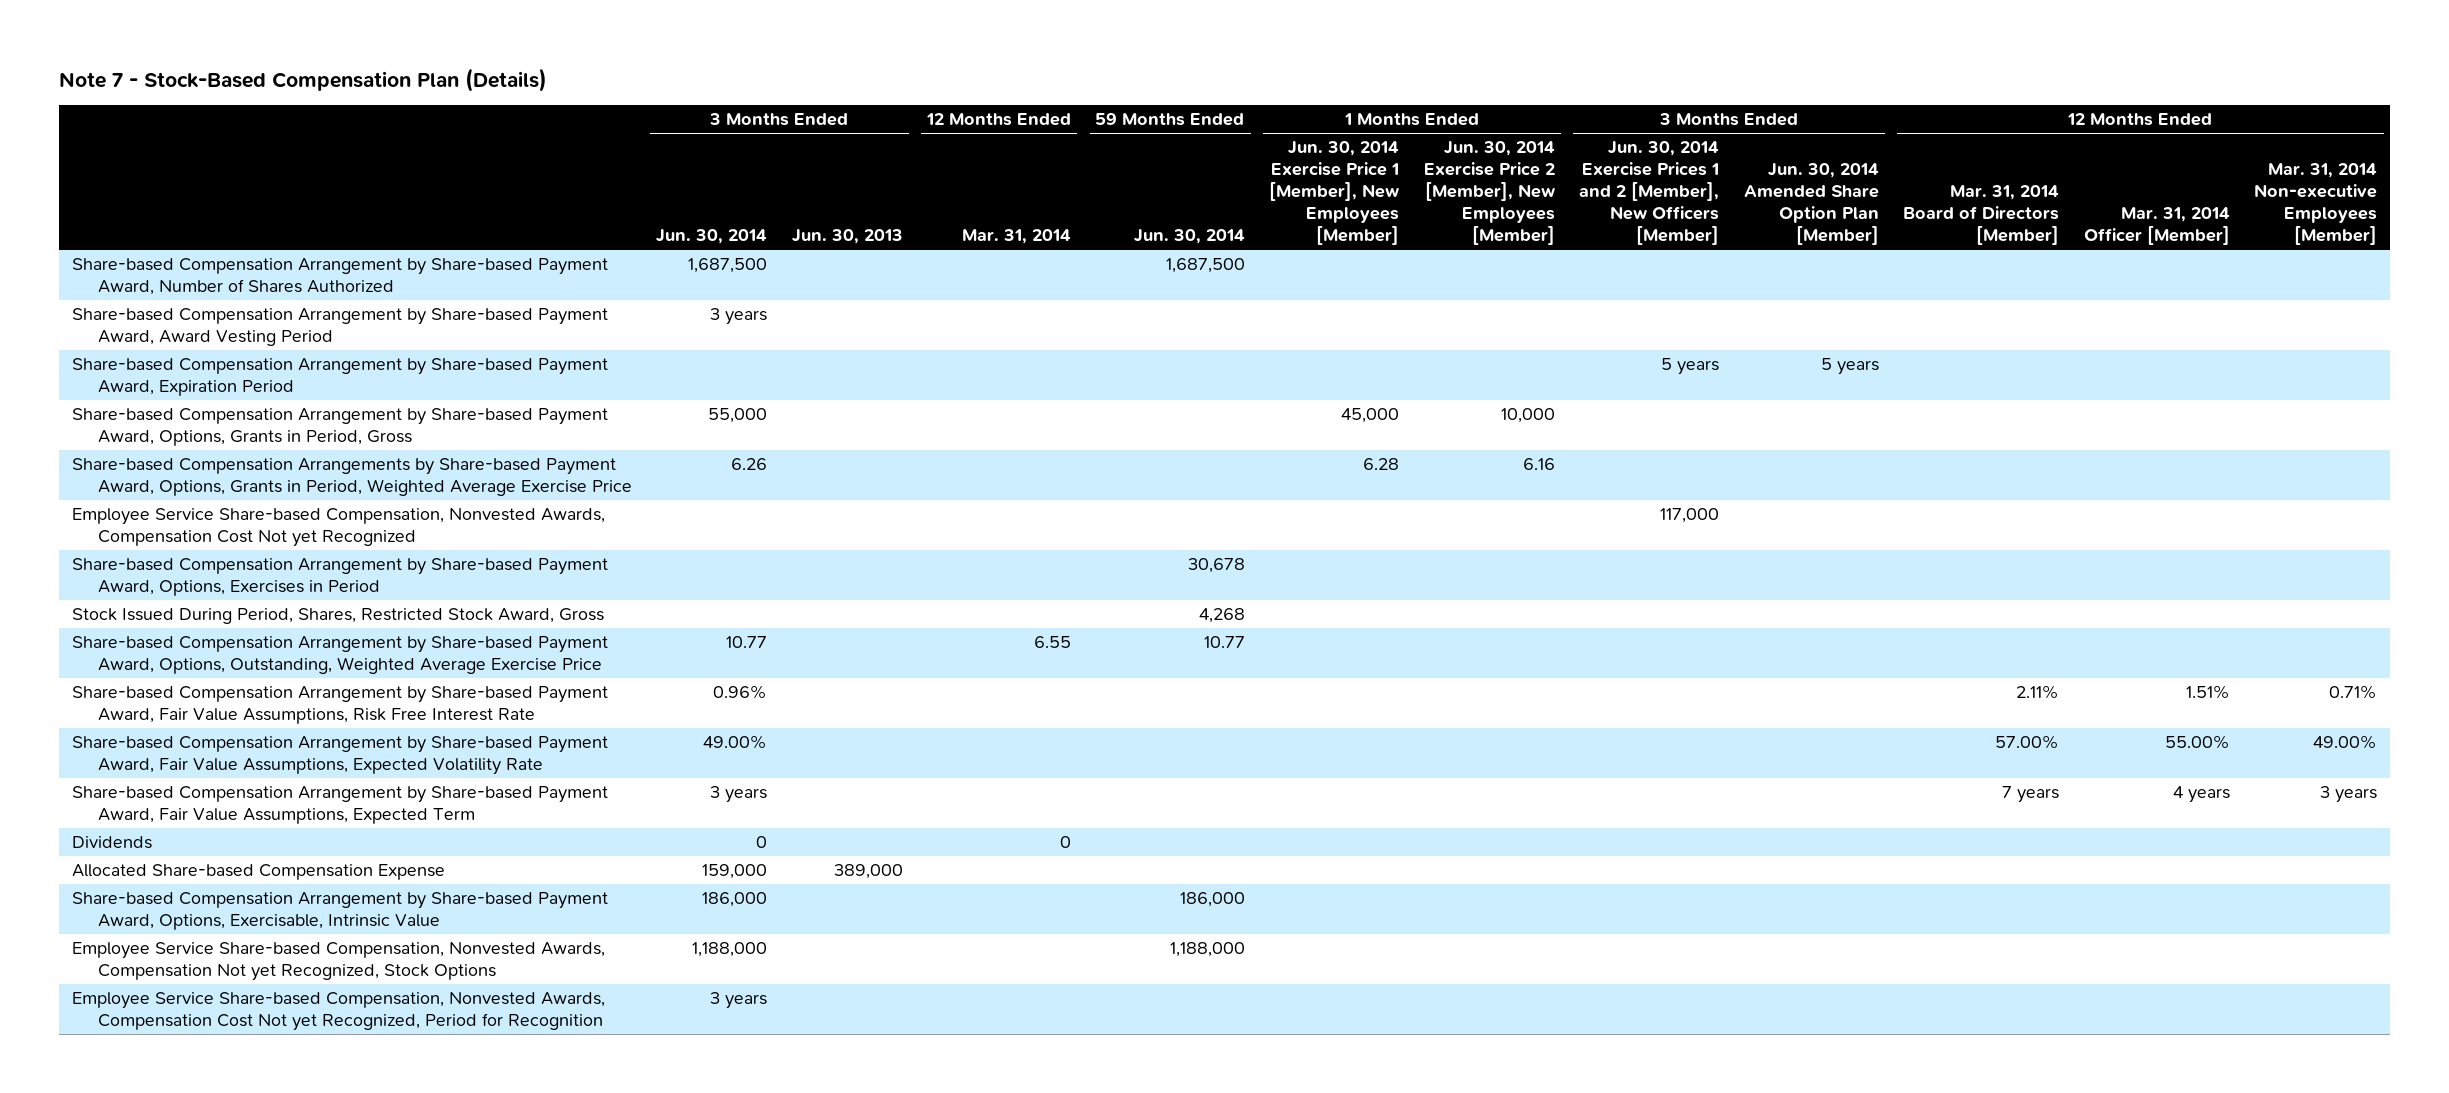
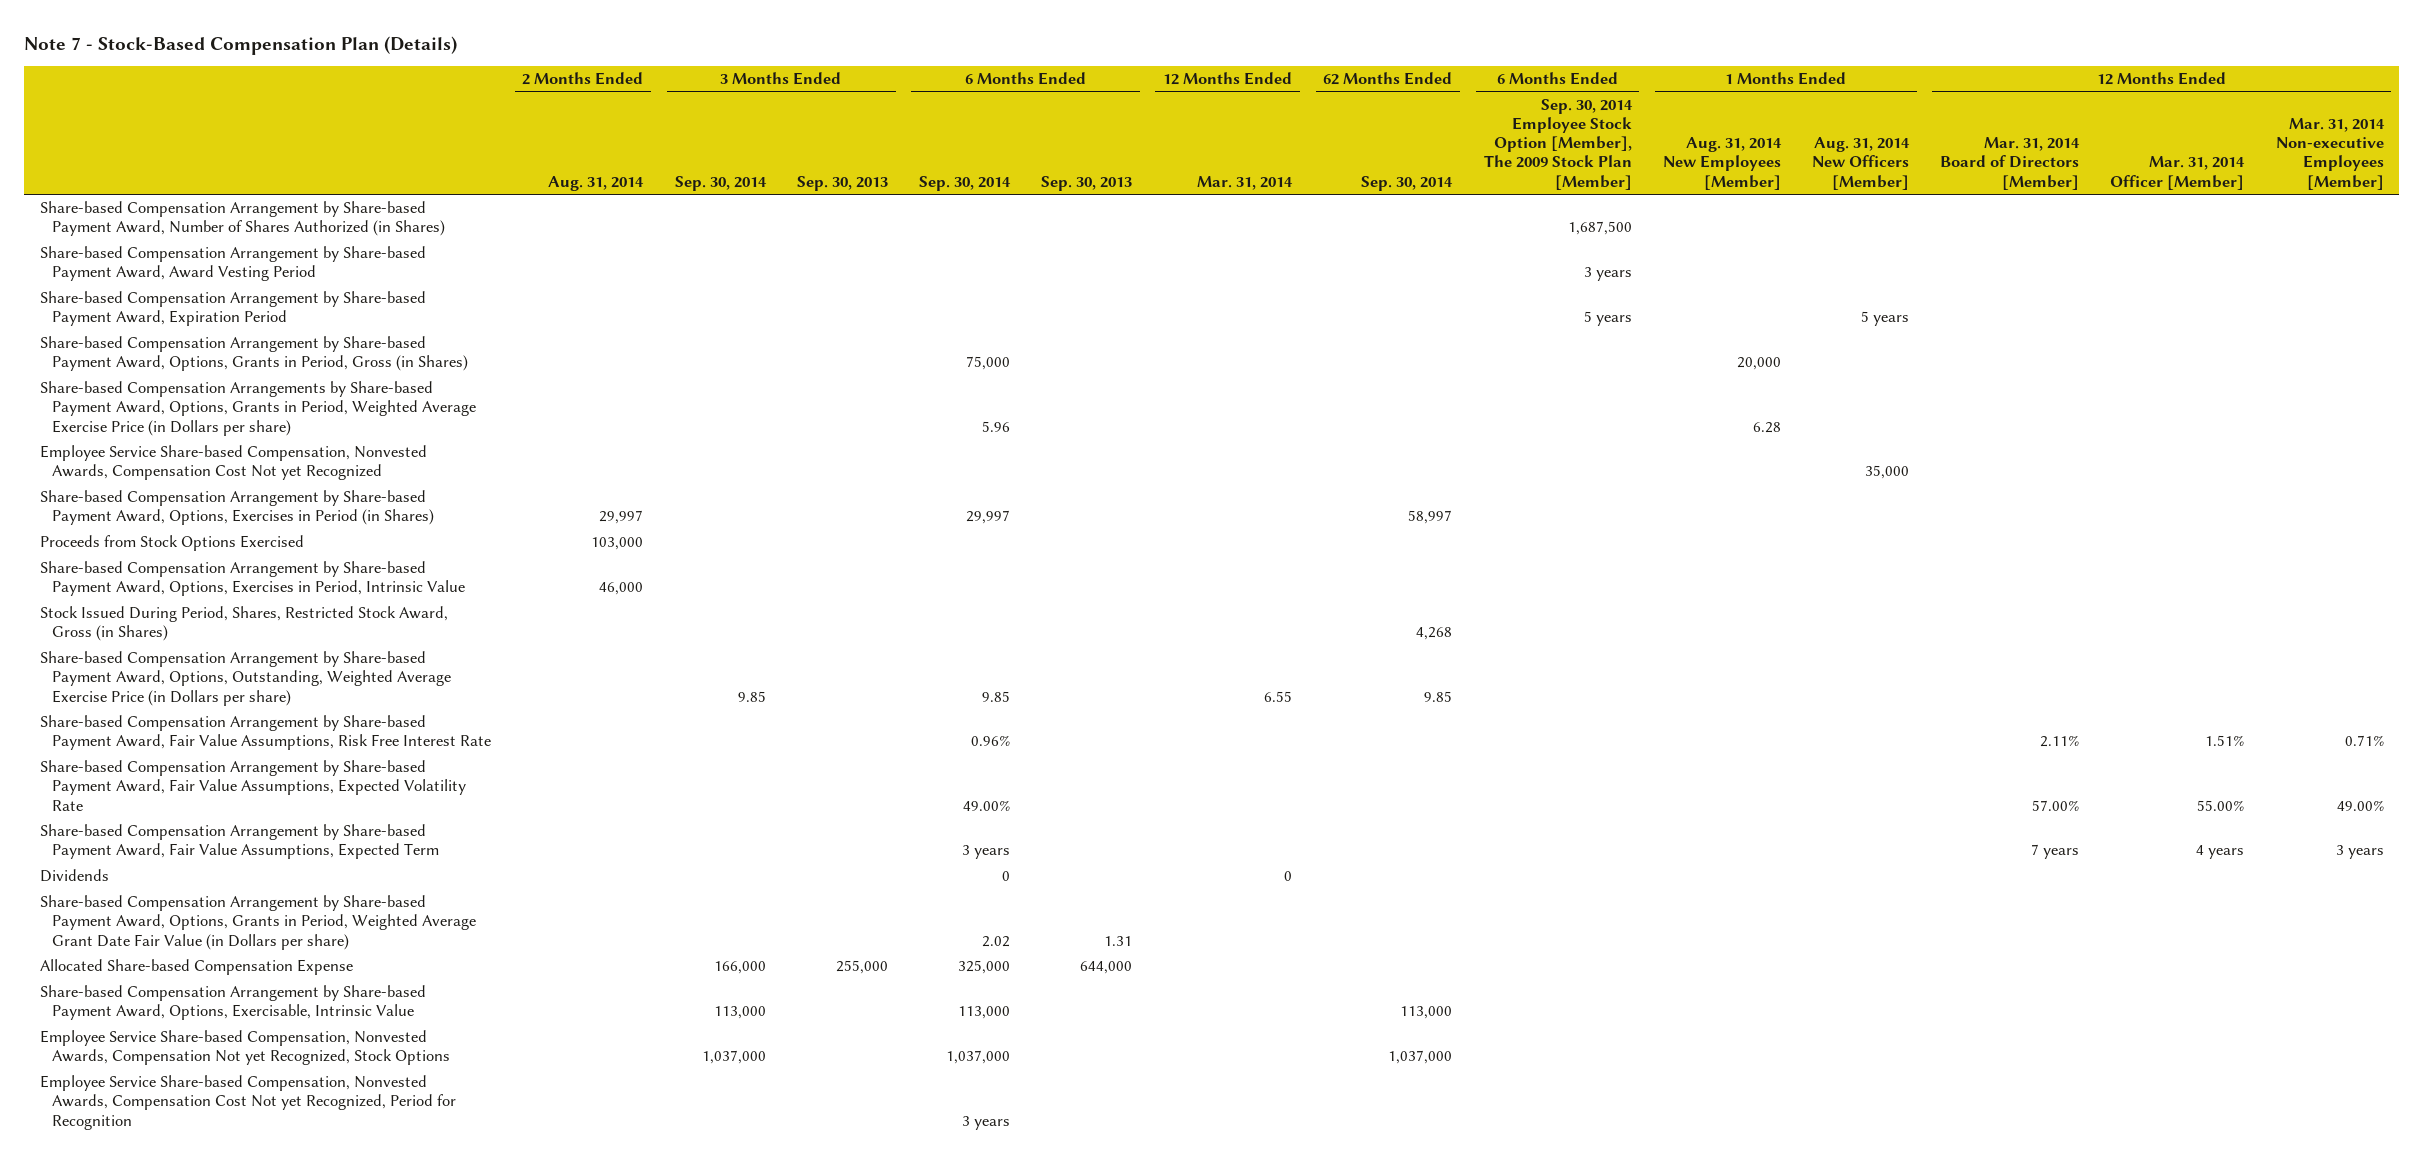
- | 3 Months Ended Jun. 30, 2014 | 3 Months Ended Jun. 30, 2013 | 12 Months Ended Mar. 31, 2014 | 59 Months Ended Jun. 30, 2014 | 1 Months Ended Jun. 30, 2014 Exercise Price 1 [Member], New Employees [Member] | 1 Months Ended Jun. 30, 2014 Exercise Price 2 [Member], New Employees [Member] | 3 Months Ended Jun. 30, 2014 Exercise Prices 1 and 2 [Member], New Officers [Member] | 3 Months Ended Jun. 30, 2014 Amended Share Option Plan [Member] | 12 Months Ended Mar. 31, 2014 Board of Directors [Member] | 12 Months Ended Mar. 31, 2014 Officer [Member] | 12 Months Ended Mar. 31, 2014 Non-executive Employees [Member]
+ | 2 Months Ended Aug. 31, 2014 | 3 Months Ended Sep. 30, 2014 | 3 Months Ended Sep. 30, 2013 | 6 Months Ended Sep. 30, 2014 | 6 Months Ended Sep. 30, 2013 | 12 Months Ended Mar. 31, 2014 | 62 Months Ended Sep. 30, 2014 | 6 Months Ended Sep. 30, 2014 Employee Stock Option [Member], The 2009 Stock Plan [Member] | 1 Months Ended Aug. 31, 2014 New Employees [Member] | 1 Months Ended Aug. 31, 2014 New Officers [Member] | 12 Months Ended Mar. 31, 2014 Board of Directors [Member] | 12 Months Ended Mar. 31, 2014 Officer [Member] | 12 Months Ended Mar. 31, 2014 Non-executive Employees [Member]
- Share-based Compensation Arrangement by Share-based Payment Award, Number of Shares Authorized | 1,687,500 | | | 1,687,500 | | | | | | |
+ Share-based Compensation Arrangement by Share-based Payment Award, Number of Shares Authorized (in Shares) | | | | | | | | 1,687,500 | | | | |
- Share-based Compensation Arrangement by Share-based Payment Award, Options, Grants in Period, Gross | 55,000 | | | | 45,000 | 10,000 | | | | |
- Share-based Compensation Arrangements by Share-based Payment Award, Options, Grants in Period, Weighted Average Exercise Price | 6.26 | | | | 6.28 | 6.16 | | | | |
+ Share-based Compensation Arrangement by Share-based Payment Award, Options, Grants in Period, Gross (in Shares) | | | | 75,000 | | | | | 20,000 | | | |
+ Share-based Compensation Arrangements by Share-based Payment Award, Options, Grants in Period, Weighted Average Exercise Price (in Dollars per share) | | | | 5.96 | | | | | 6.28 | | | |
- Share-based Compensation Arrangement by Share-based Payment Award, Options, Exercises in Period | | | | 30,678 | | | | | | |
- Stock Issued During Period, Shares, Restricted Stock Award, Gross | | | | 4,268 | | | | | | |
- Share-based Compensation Arrangement by Share-based Payment Award, Options, Outstanding, Weighted Average Exercise Price | 10.77 | | 6.55 | 10.77 | | | | | | |
+ Share-based Compensation Arrangement by Share-based Payment Award, Options, Exercises in Period (in Shares) | 29,997 | | | 29,997 | | | 58,997 | | | | | |
+ Proceeds from Stock Options Exercised | 103,000 | | | | | | | | | | | |
+ Share-based Compensation Arrangement by Share-based Payment Award, Options, Exercises in Period, Intrinsic Value | 46,000 | | | | | | | | | | | |
+ Stock Issued During Period, Shares, Restricted Stock Award, Gross (in Shares) | | | | | | | 4,268 | | | | | |
+ Share-based Compensation Arrangement by Share-based Payment Award, Options, Outstanding, Weighted Average Exercise Price (in Dollars per share) | | 9.85 | | 9.85 | | 6.55 | 9.85 | | | | | |
+ Share-based Compensation Arrangement by Share-based Payment Award, Options, Grants in Period, Weighted Average Grant Date Fair Value (in Dollars per share) | | | | 2.02 | 1.31 | | | | | | | |

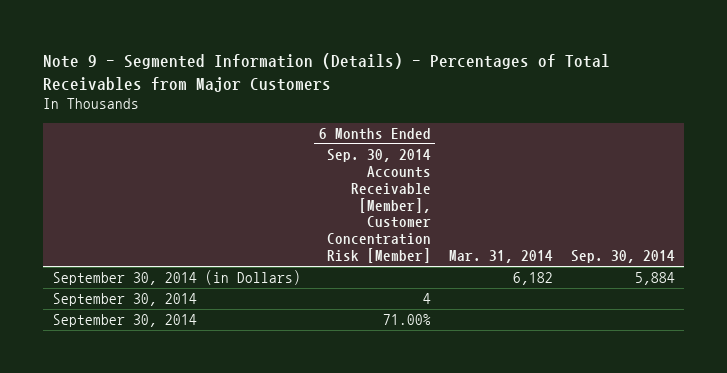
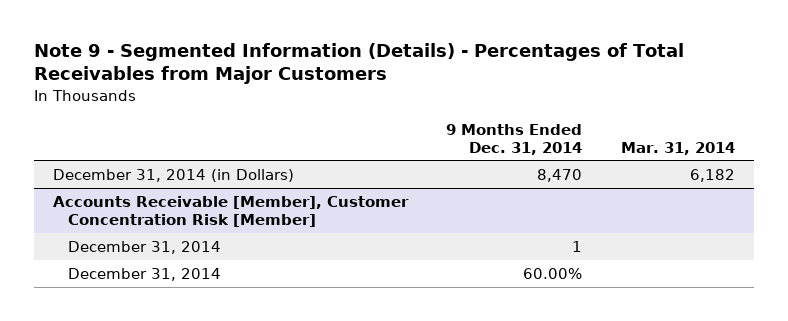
- | 6 Months Ended Sep. 30, 2014 Accounts Receivable [Member], Customer Concentration Risk [Member] | Mar. 31, 2014 | Sep. 30, 2014
+ | 9 Months Ended Dec. 31, 2014 | Mar. 31, 2014
- September 30, 2014 (in Dollars) | | 6,182 | 5,884
- September 30, 2014 | 4 | |
- September 30, 2014 | 71.00% | |
+ December 31, 2014 (in Dollars) | 8,470 | 6,182
+ Accounts Receivable [Member], Customer Concentration Risk [Member]
+ December 31, 2014 | 1 |
+ December 31, 2014 | 60.00% |

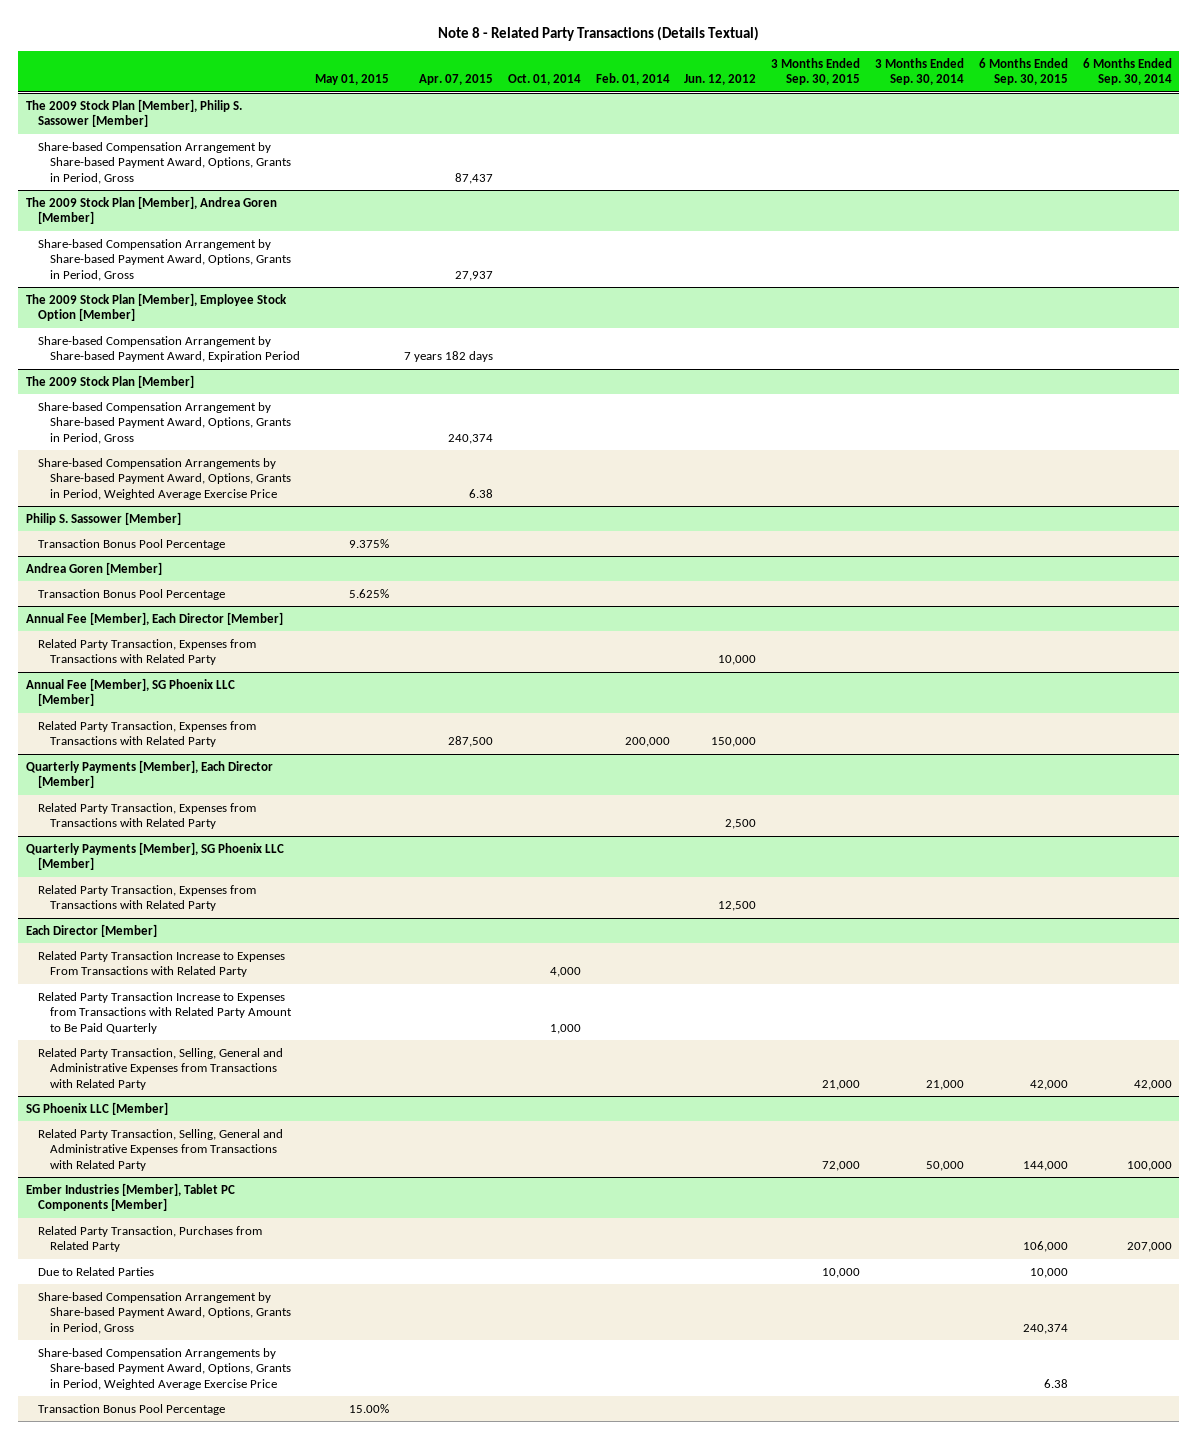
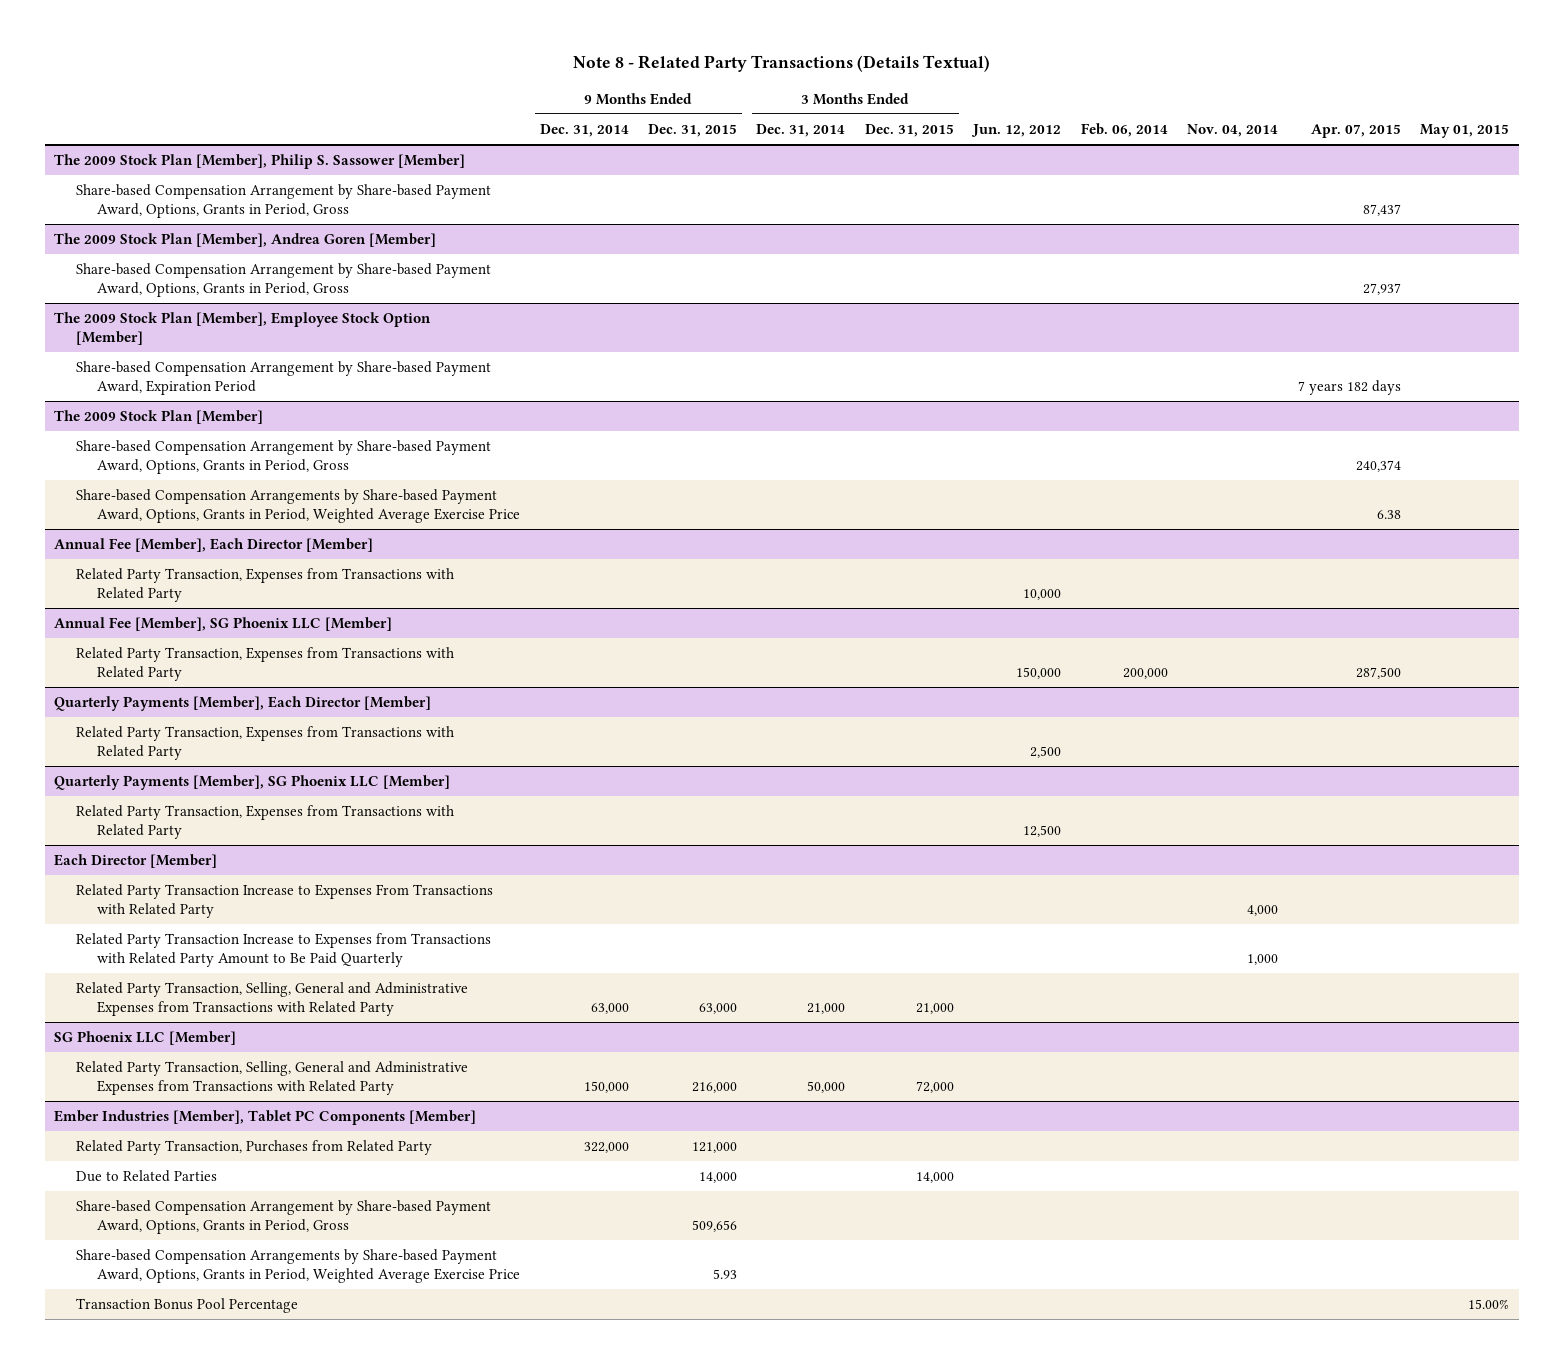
- | May 01, 2015 | Apr. 07, 2015 | Oct. 01, 2014 | Feb. 01, 2014 | Jun. 12, 2012 | 3 Months Ended Sep. 30, 2015 | 3 Months Ended Sep. 30, 2014 | 6 Months Ended Sep. 30, 2015 | 6 Months Ended Sep. 30, 2014
+ | 9 Months Ended Dec. 31, 2014 | 9 Months Ended Dec. 31, 2015 | 3 Months Ended Dec. 31, 2014 | 3 Months Ended Dec. 31, 2015 | Jun. 12, 2012 | Feb. 06, 2014 | Nov. 04, 2014 | Apr. 07, 2015 | May 01, 2015
- Philip S. Sassower [Member]
- Transaction Bonus Pool Percentage | 9.375% | | | | | | | |
- Andrea Goren [Member]
- Transaction Bonus Pool Percentage | 5.625% | | | | | | | |

